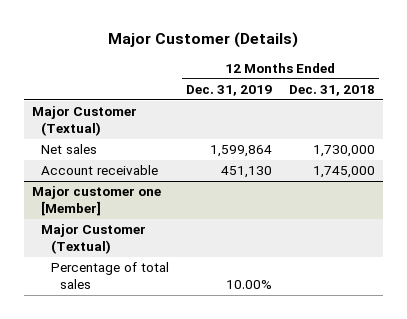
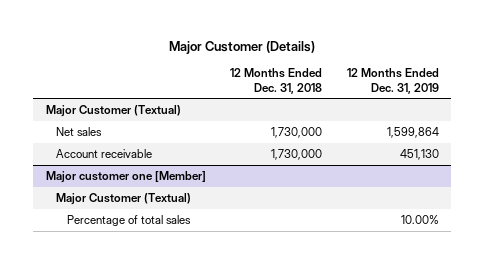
- | 12 Months Ended Dec. 31, 2019 | 12 Months Ended Dec. 31, 2018
+ | 12 Months Ended Dec. 31, 2018 | 12 Months Ended Dec. 31, 2019
- Account receivable | 451,130 | 1,745,000
+ Account receivable | 1,730,000 | 451,130

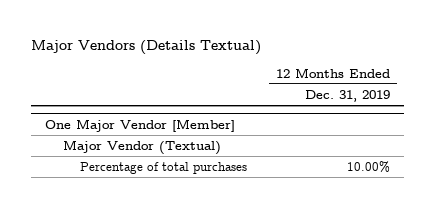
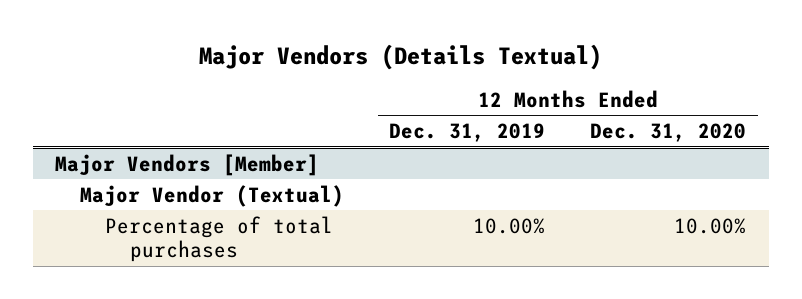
- | 12 Months Ended Dec. 31, 2019
+ | 12 Months Ended Dec. 31, 2019 | 12 Months Ended Dec. 31, 2020
- One Major Vendor [Member]
+ Major Vendors [Member]

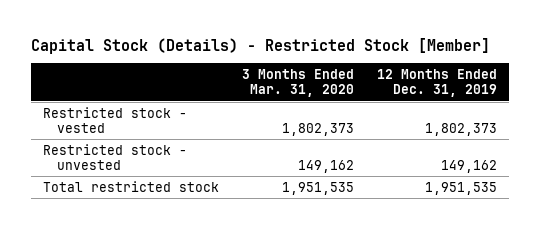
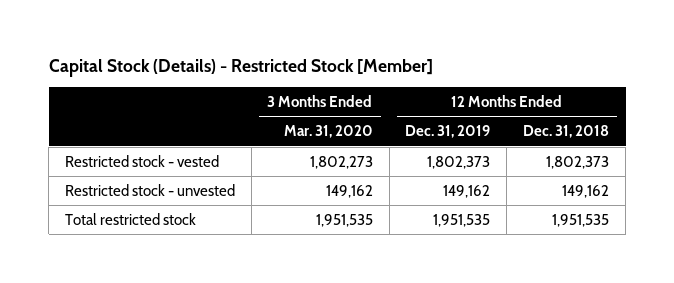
- | 3 Months Ended Mar. 31, 2020 | 12 Months Ended Dec. 31, 2019
+ | 3 Months Ended Mar. 31, 2020 | 12 Months Ended Dec. 31, 2019 | 12 Months Ended Dec. 31, 2018
- Restricted stock - vested | 1,802,373 | 1,802,373
+ Restricted stock - vested | 1,802,273 | 1,802,373 | 1,802,373

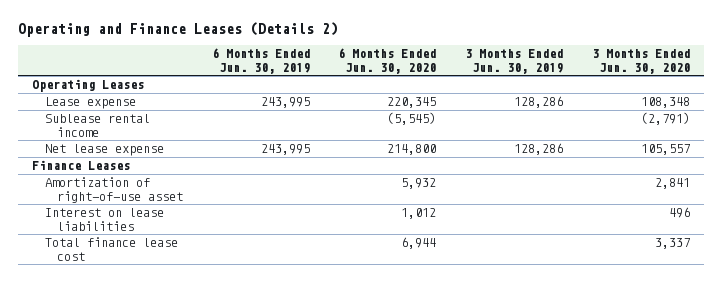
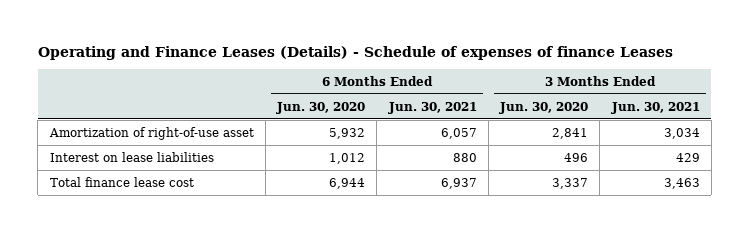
- Operating and Finance Leases (Details 2)
+ Operating and Finance Leases (Details) - Schedule of expenses of finance Leases
- | 6 Months Ended Jun. 30, 2019 | 6 Months Ended Jun. 30, 2020 | 3 Months Ended Jun. 30, 2019 | 3 Months Ended Jun. 30, 2020
+ | 6 Months Ended Jun. 30, 2020 | 6 Months Ended Jun. 30, 2021 | 3 Months Ended Jun. 30, 2020 | 3 Months Ended Jun. 30, 2021
- Operating Leases
- Lease expense | 243,995 | 220,345 | 128,286 | 108,348
- Sublease rental income | | (5,545) | | (2,791)
- Net lease expense | 243,995 | 214,800 | 128,286 | 105,557
- Finance Leases

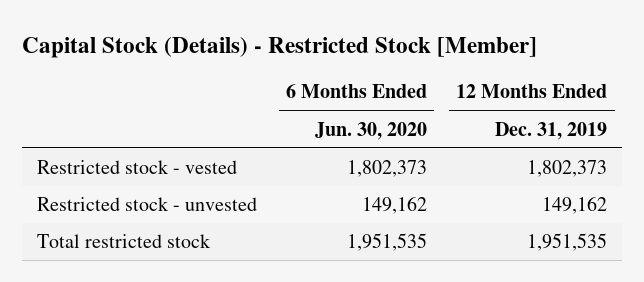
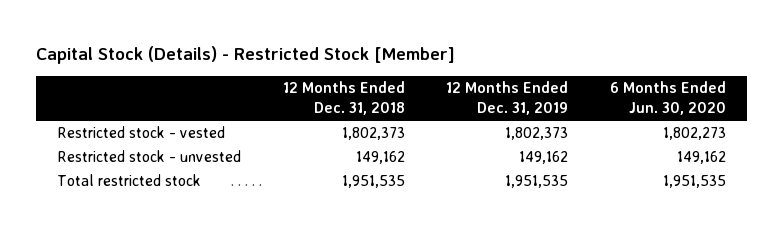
- | 6 Months Ended Jun. 30, 2020 | 12 Months Ended Dec. 31, 2019
+ | 12 Months Ended Dec. 31, 2018 | 12 Months Ended Dec. 31, 2019 | 6 Months Ended Jun. 30, 2020
- Restricted stock - vested | 1,802,373 | 1,802,373
+ Restricted stock - vested | 1,802,373 | 1,802,373 | 1,802,273

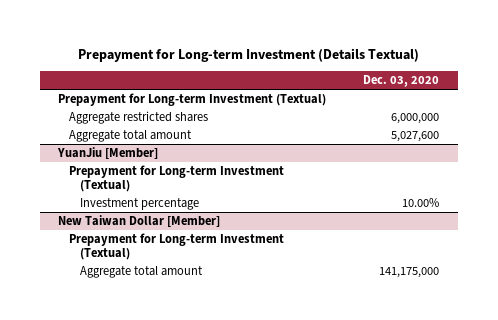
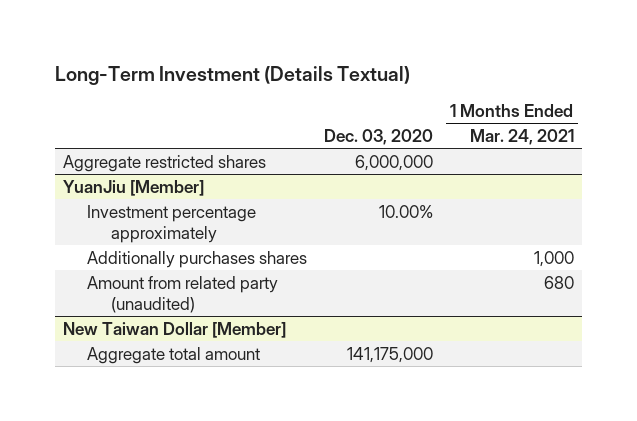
- Prepayment for Long-term Investment (Details Textual)
+ Long-Term Investment (Details Textual)
- | Dec. 03, 2020
+ | Dec. 03, 2020 | 1 Months Ended Mar. 24, 2021
- Prepayment for Long-term Investment (Textual)
- Aggregate total amount | 5,027,600
@ YuanJiu [Member]
- Prepayment for Long-term Investment (Textual)
- Investment percentage | 10.00%
+ Investment percentage approximately | 10.00% |
+ Additionally purchases shares | | 1,000
+ Amount from related party (unaudited) | | 680
@ New Taiwan Dollar [Member]
- Prepayment for Long-term Investment (Textual)

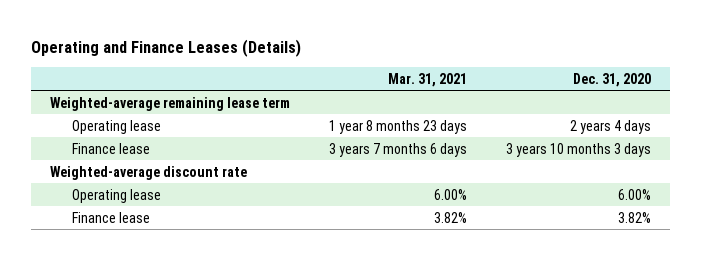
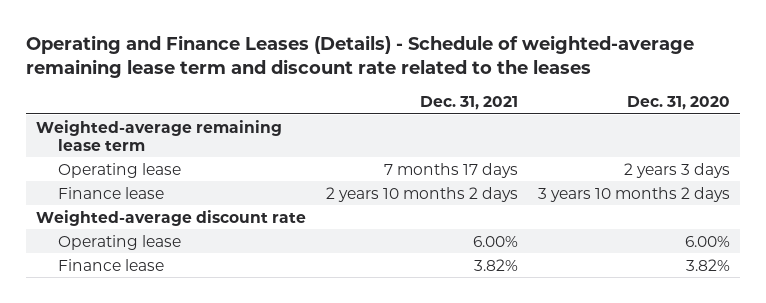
- Operating and Finance Leases (Details)
+ Operating and Finance Leases (Details) - Schedule of weighted-average remaining lease term and discount rate related to the leases
- | Mar. 31, 2021 | Dec. 31, 2020
+ | Dec. 31, 2021 | Dec. 31, 2020
- Operating lease | 1 year 8 months 23 days | 2 years 4 days
- Finance lease | 3 years 7 months 6 days | 3 years 10 months 3 days
+ Operating lease | 7 months 17 days | 2 years 3 days
+ Finance lease | 2 years 10 months 2 days | 3 years 10 months 2 days

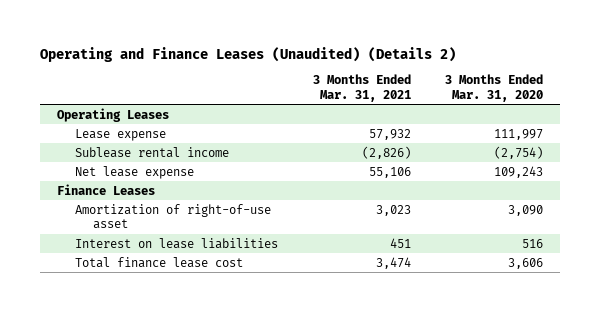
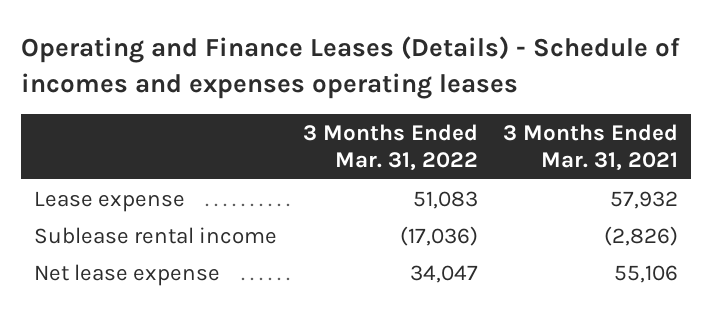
- Operating and Finance Leases (Unaudited) (Details 2)
+ Operating and Finance Leases (Details) - Schedule of incomes and expenses operating leases
- | 3 Months Ended Mar. 31, 2021 | 3 Months Ended Mar. 31, 2020
+ | 3 Months Ended Mar. 31, 2022 | 3 Months Ended Mar. 31, 2021
- Operating Leases
- Finance Leases
- Amortization of right-of-use asset | 3,023 | 3,090
- Interest on lease liabilities | 451 | 516
- Total finance lease cost | 3,474 | 3,606

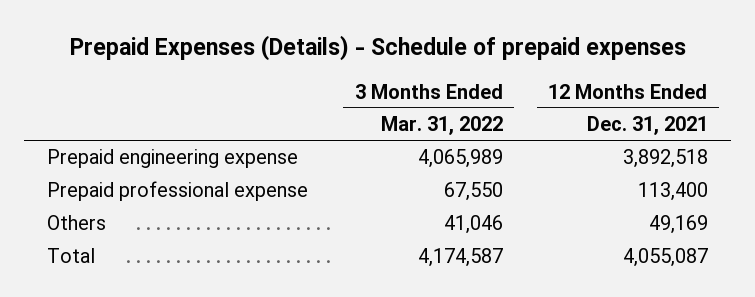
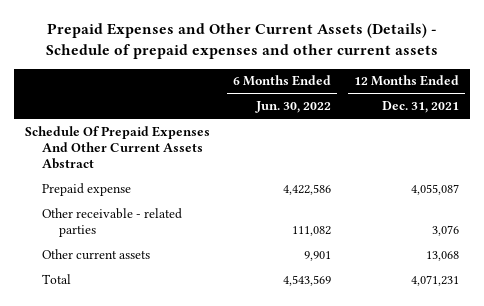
- Prepaid Expenses (Details) - Schedule of prepaid expenses
+ Prepaid Expenses and Other Current Assets (Details) - Schedule of prepaid expenses and other current assets
- | 3 Months Ended Mar. 31, 2022 | 12 Months Ended Dec. 31, 2021
+ | 6 Months Ended Jun. 30, 2022 | 12 Months Ended Dec. 31, 2021
- Prepaid engineering expense | 4,065,989 | 3,892,518
- Prepaid professional expense | 67,550 | 113,400
- Others | 41,046 | 49,169
- Total | 4,174,587 | 4,055,087
+ Schedule Of Prepaid Expenses And Other Current Assets Abstract
+ Prepaid expense | 4,422,586 | 4,055,087
+ Other receivable - related parties | 111,082 | 3,076
+ Other current assets | 9,901 | 13,068
+ Total | 4,543,569 | 4,071,231

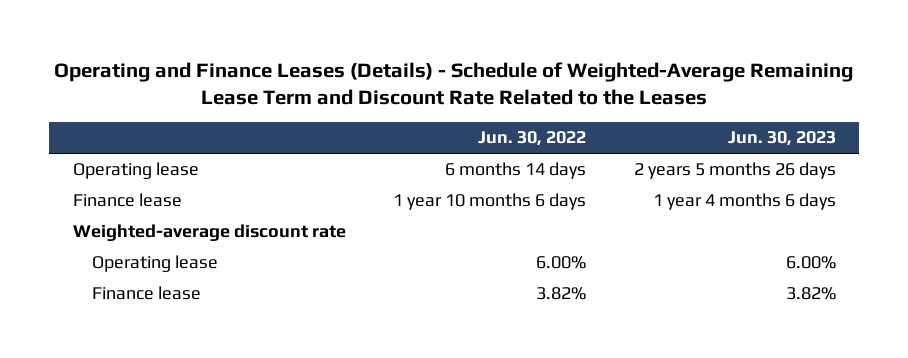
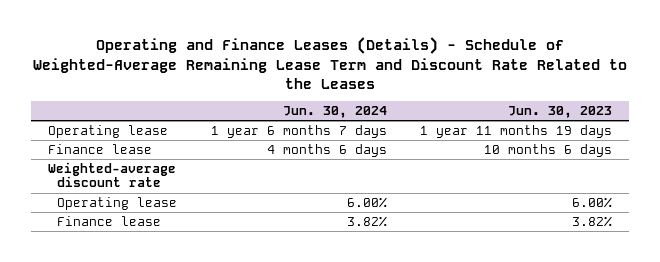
- | Jun. 30, 2022 | Jun. 30, 2023
+ | Jun. 30, 2024 | Jun. 30, 2023
- Operating lease | 6 months 14 days | 2 years 5 months 26 days
- Finance lease | 1 year 10 months 6 days | 1 year 4 months 6 days
+ Operating lease | 1 year 6 months 7 days | 1 year 11 months 19 days
+ Finance lease | 4 months 6 days | 10 months 6 days

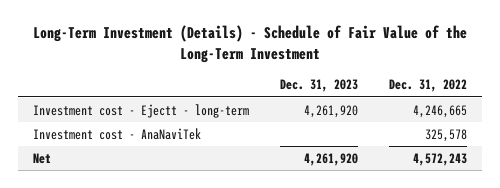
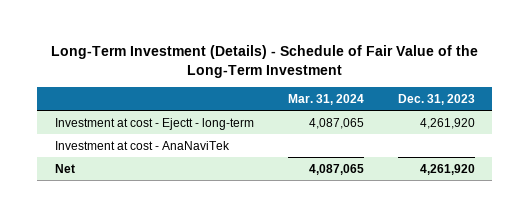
- | Dec. 31, 2023 | Dec. 31, 2022
+ | Mar. 31, 2024 | Dec. 31, 2023
- Investment cost - Ejectt - long-term | 4,261,920 | 4,246,665
- Investment cost - AnaNaviTek | | 325,578
+ Investment at cost - Ejectt - long-term | 4,087,065 | 4,261,920
+ Investment at cost - AnaNaviTek

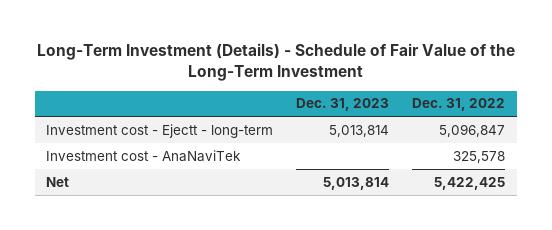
- | Mar. 31, 2024 | Dec. 31, 2023
+ | Dec. 31, 2023 | Dec. 31, 2022
- Investment at cost - Ejectt - long-term | 4,087,065 | 4,261,920
- Investment at cost - AnaNaviTek
- Net | 4,087,065 | 4,261,920
+ Investment cost - Ejectt - long-term | 5,013,814 | 5,096,847
+ Investment cost - AnaNaviTek | | 325,578
+ Net | 5,013,814 | 5,422,425

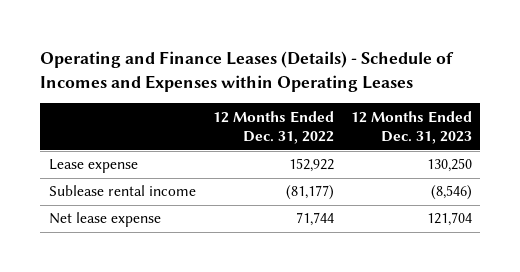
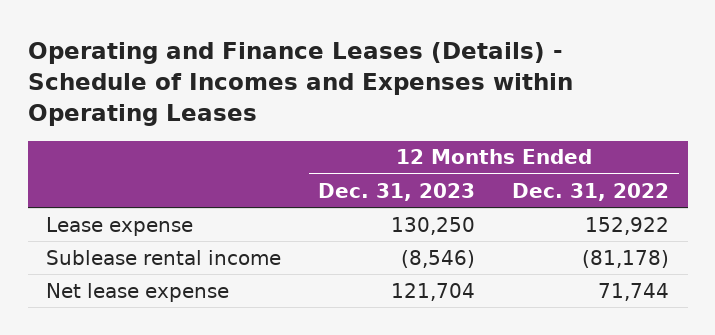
- | 12 Months Ended Dec. 31, 2022 | 12 Months Ended Dec. 31, 2023
+ | 12 Months Ended Dec. 31, 2023 | 12 Months Ended Dec. 31, 2022
- Sublease rental income | (81,177) | (8,546)
+ Sublease rental income | (8,546) | (81,178)

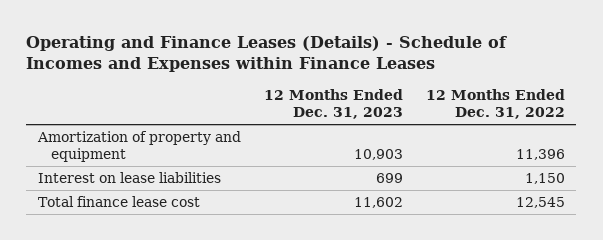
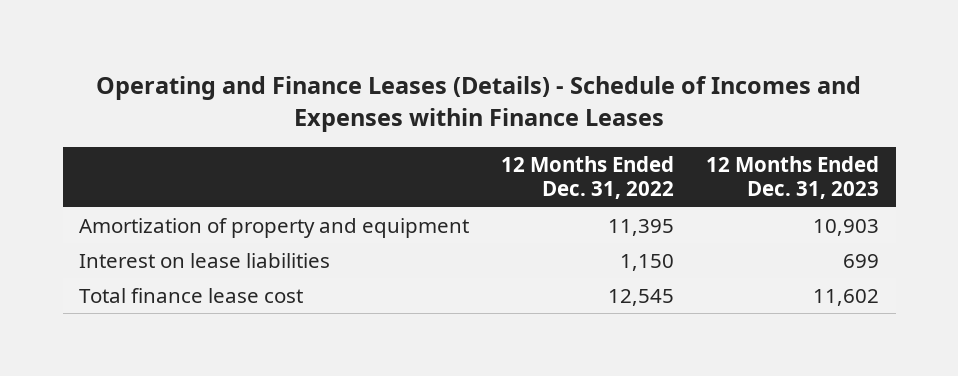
- | 12 Months Ended Dec. 31, 2023 | 12 Months Ended Dec. 31, 2022
+ | 12 Months Ended Dec. 31, 2022 | 12 Months Ended Dec. 31, 2023
- Amortization of property and equipment | 10,903 | 11,396
+ Amortization of property and equipment | 11,395 | 10,903

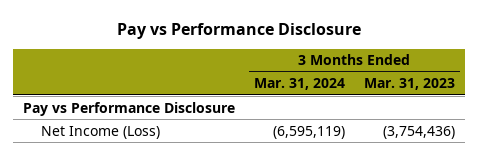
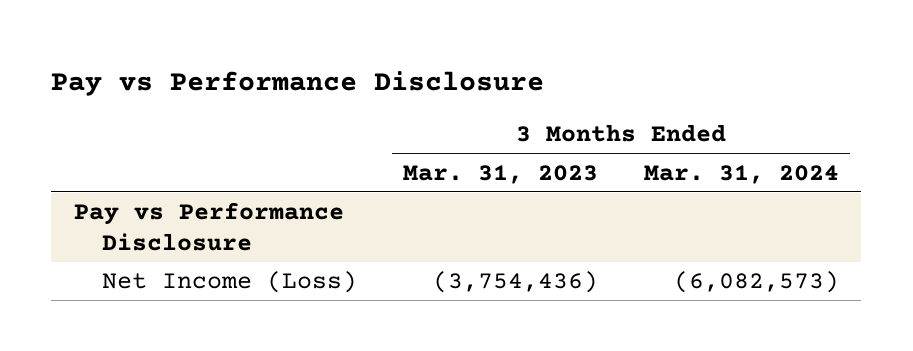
- | 3 Months Ended Mar. 31, 2024 | 3 Months Ended Mar. 31, 2023
+ | 3 Months Ended Mar. 31, 2023 | 3 Months Ended Mar. 31, 2024
- Net Income (Loss) | (6,595,119) | (3,754,436)
+ Net Income (Loss) | (3,754,436) | (6,082,573)

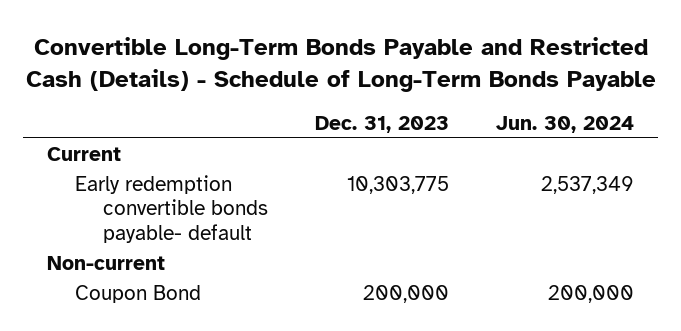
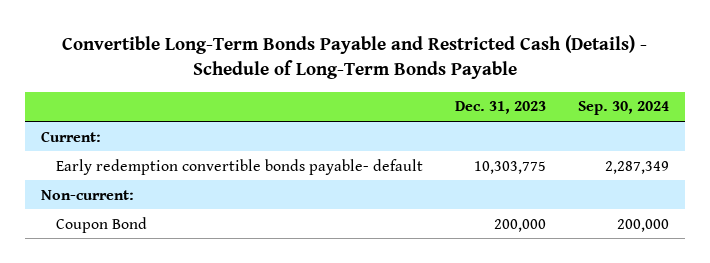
- | Dec. 31, 2023 | Jun. 30, 2024
+ | Dec. 31, 2023 | Sep. 30, 2024
- Current
+ Current:
- Non-current
+ Non-current:

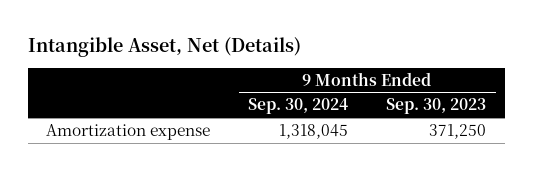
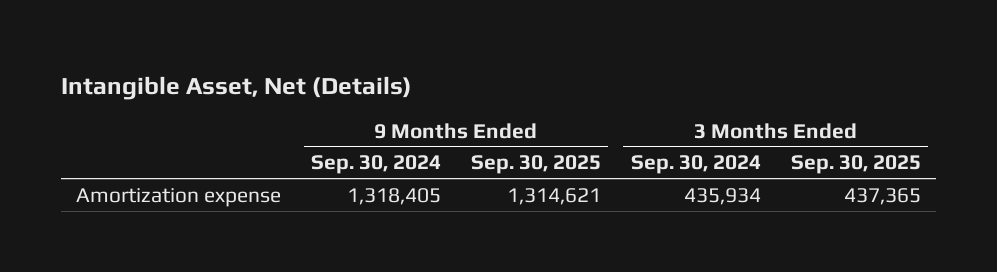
- | 9 Months Ended Sep. 30, 2024 | 9 Months Ended Sep. 30, 2023
+ | 9 Months Ended Sep. 30, 2024 | 9 Months Ended Sep. 30, 2025 | 3 Months Ended Sep. 30, 2024 | 3 Months Ended Sep. 30, 2025
- Amortization expense | 1,318,045 | 371,250
+ Amortization expense | 1,318,405 | 1,314,621 | 435,934 | 437,365

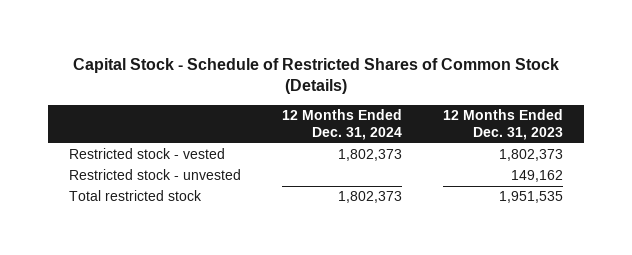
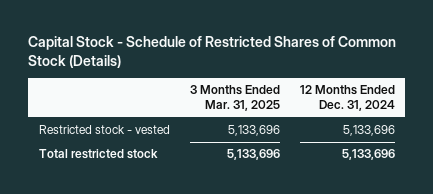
- | 12 Months Ended Dec. 31, 2024 | 12 Months Ended Dec. 31, 2023
+ | 3 Months Ended Mar. 31, 2025 | 12 Months Ended Dec. 31, 2024
- Restricted stock - vested | 1,802,373 | 1,802,373
- Restricted stock - unvested | | 149,162
- Total restricted stock | 1,802,373 | 1,951,535
+ Restricted stock - vested | 5,133,696 | 5,133,696
+ Total restricted stock | 5,133,696 | 5,133,696

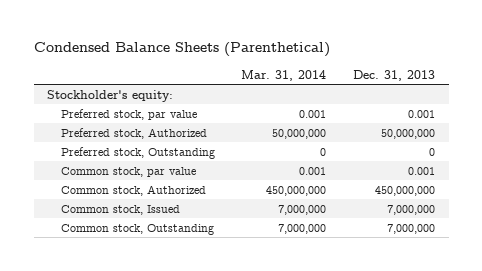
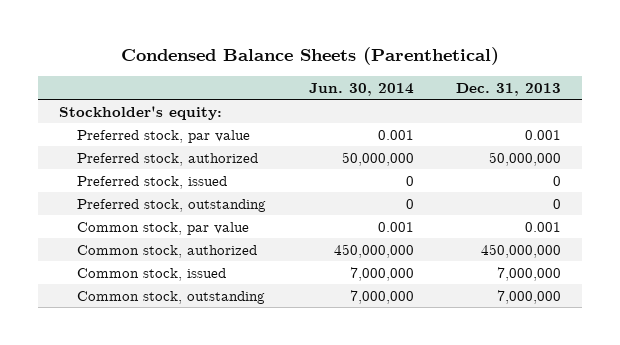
- | Mar. 31, 2014 | Dec. 31, 2013
+ | Jun. 30, 2014 | Dec. 31, 2013
- Preferred stock, Authorized | 50,000,000 | 50,000,000
- Preferred stock, Outstanding | 0 | 0
+ Preferred stock, authorized | 50,000,000 | 50,000,000
+ Preferred stock, issued | 0 | 0
+ Preferred stock, outstanding | 0 | 0
- Common stock, Authorized | 450,000,000 | 450,000,000
- Common stock, Issued | 7,000,000 | 7,000,000
- Common stock, Outstanding | 7,000,000 | 7,000,000
+ Common stock, authorized | 450,000,000 | 450,000,000
+ Common stock, issued | 7,000,000 | 7,000,000
+ Common stock, outstanding | 7,000,000 | 7,000,000

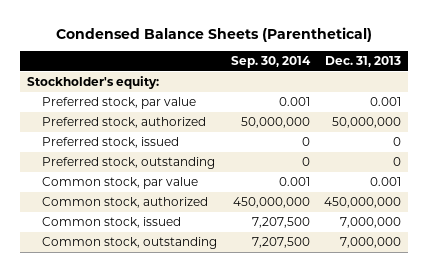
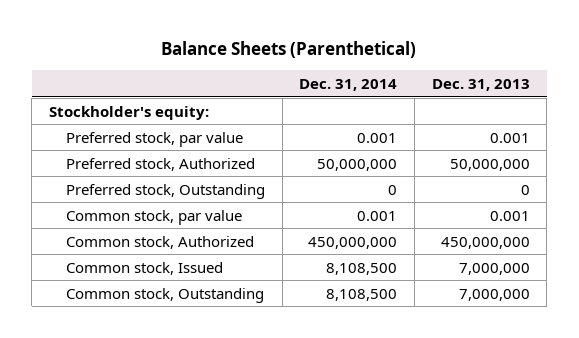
- Condensed Balance Sheets (Parenthetical)
+ Balance Sheets (Parenthetical)
- | Sep. 30, 2014 | Dec. 31, 2013
+ | Dec. 31, 2014 | Dec. 31, 2013
- Preferred stock, authorized | 50,000,000 | 50,000,000
- Preferred stock, issued | 0 | 0
- Preferred stock, outstanding | 0 | 0
+ Preferred stock, Authorized | 50,000,000 | 50,000,000
+ Preferred stock, Outstanding | 0 | 0
- Common stock, authorized | 450,000,000 | 450,000,000
- Common stock, issued | 7,207,500 | 7,000,000
- Common stock, outstanding | 7,207,500 | 7,000,000
+ Common stock, Authorized | 450,000,000 | 450,000,000
+ Common stock, Issued | 8,108,500 | 7,000,000
+ Common stock, Outstanding | 8,108,500 | 7,000,000

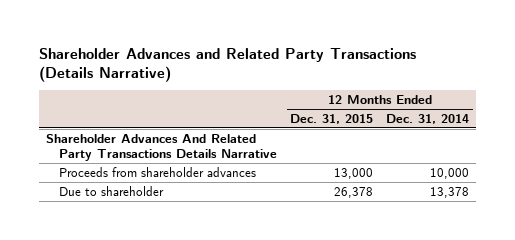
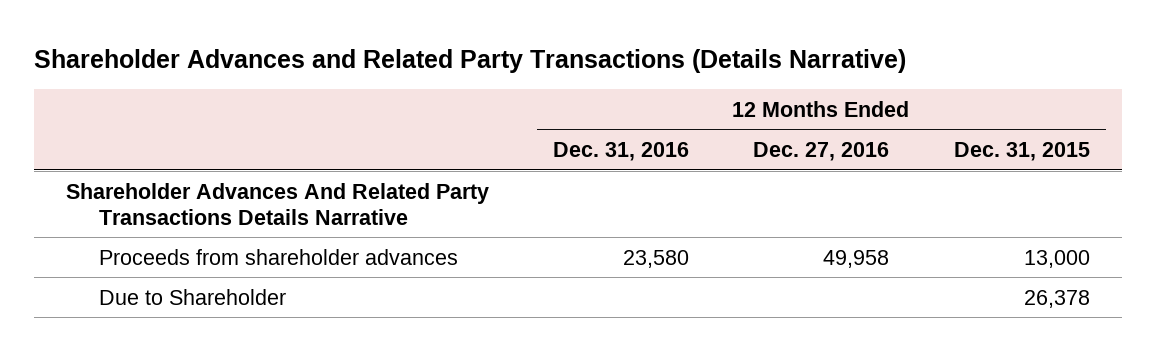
- | 12 Months Ended Dec. 31, 2015 | 12 Months Ended Dec. 31, 2014
+ | 12 Months Ended Dec. 31, 2016 | 12 Months Ended Dec. 27, 2016 | 12 Months Ended Dec. 31, 2015
- Due to shareholder | 26,378 | 13,378
+ Due to Shareholder | | | 26,378

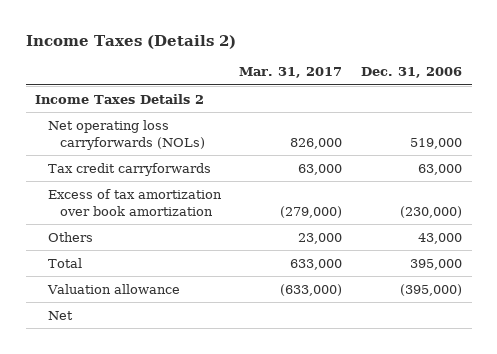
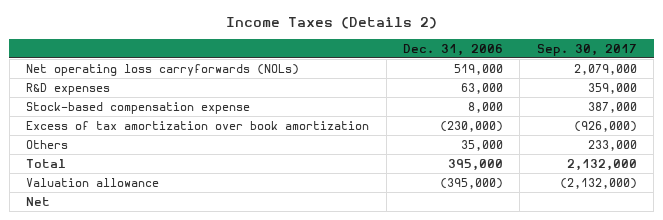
- | Mar. 31, 2017 | Dec. 31, 2006
+ | Dec. 31, 2006 | Sep. 30, 2017
- Income Taxes Details 2
- Tax credit carryforwards | 63,000 | 63,000
+ R&D expenses | 63,000 | 359,000
+ Stock-based compensation expense | 8,000 | 387,000
- Others | 23,000 | 43,000
+ Others | 35,000 | 233,000

